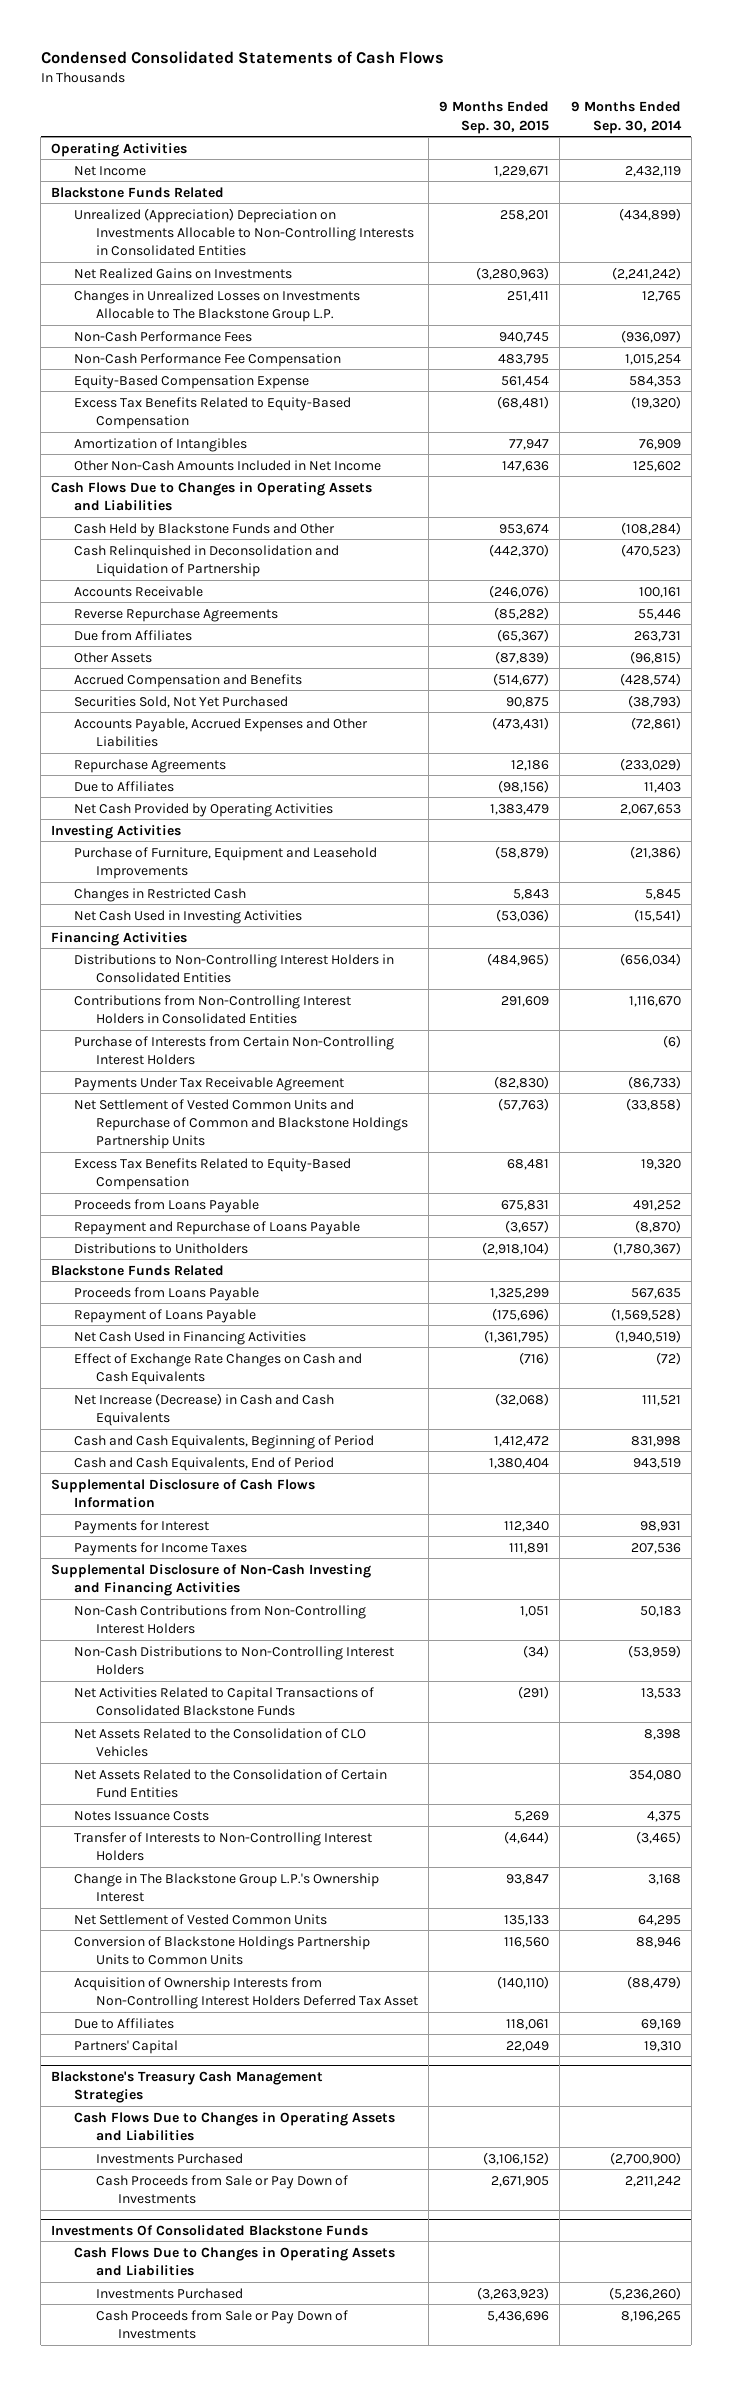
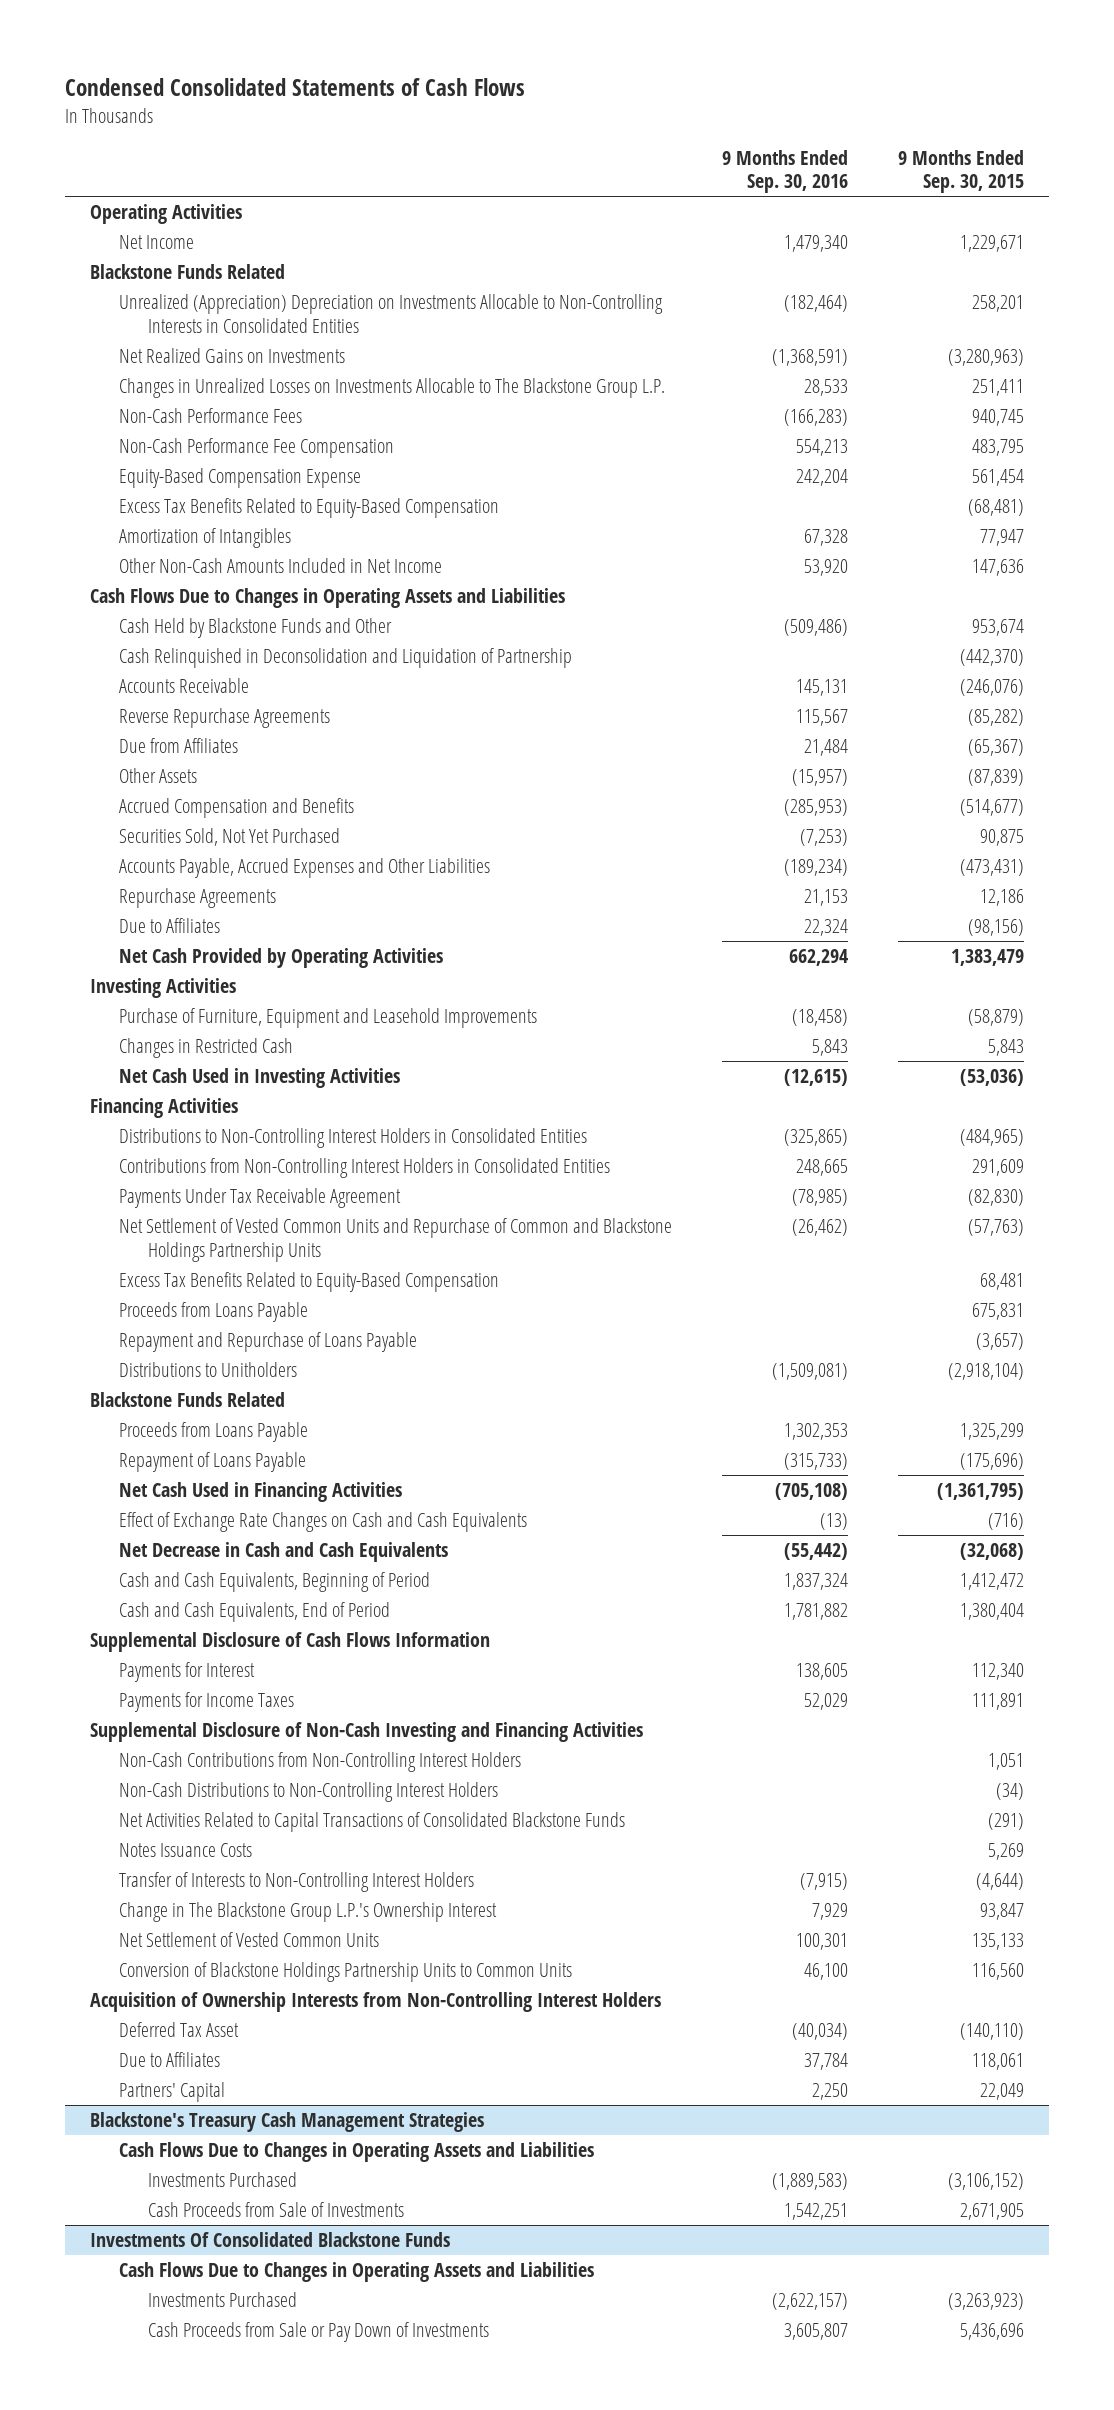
- | 9 Months Ended Sep. 30, 2015 | 9 Months Ended Sep. 30, 2014
+ | 9 Months Ended Sep. 30, 2016 | 9 Months Ended Sep. 30, 2015
- Purchase of Interests from Certain Non-Controlling Interest Holders | | (6)
- Net Increase (Decrease) in Cash and Cash Equivalents | (32,068) | 111,521
+ Net Decrease in Cash and Cash Equivalents | (55,442) | (32,068)
- Net Assets Related to the Consolidation of CLO Vehicles | | 8,398
- Net Assets Related to the Consolidation of Certain Fund Entities | | 354,080
- Acquisition of Ownership Interests from Non-Controlling Interest Holders Deferred Tax Asset | (140,110) | (88,479)
+ Acquisition of Ownership Interests from Non-Controlling Interest Holders
+ Deferred Tax Asset | (40,034) | (140,110)
@ Blackstone's Treasury Cash Management Strategies
- Cash Proceeds from Sale or Pay Down of Investments | 2,671,905 | 2,211,242
+ Cash Proceeds from Sale of Investments | 1,542,251 | 2,671,905

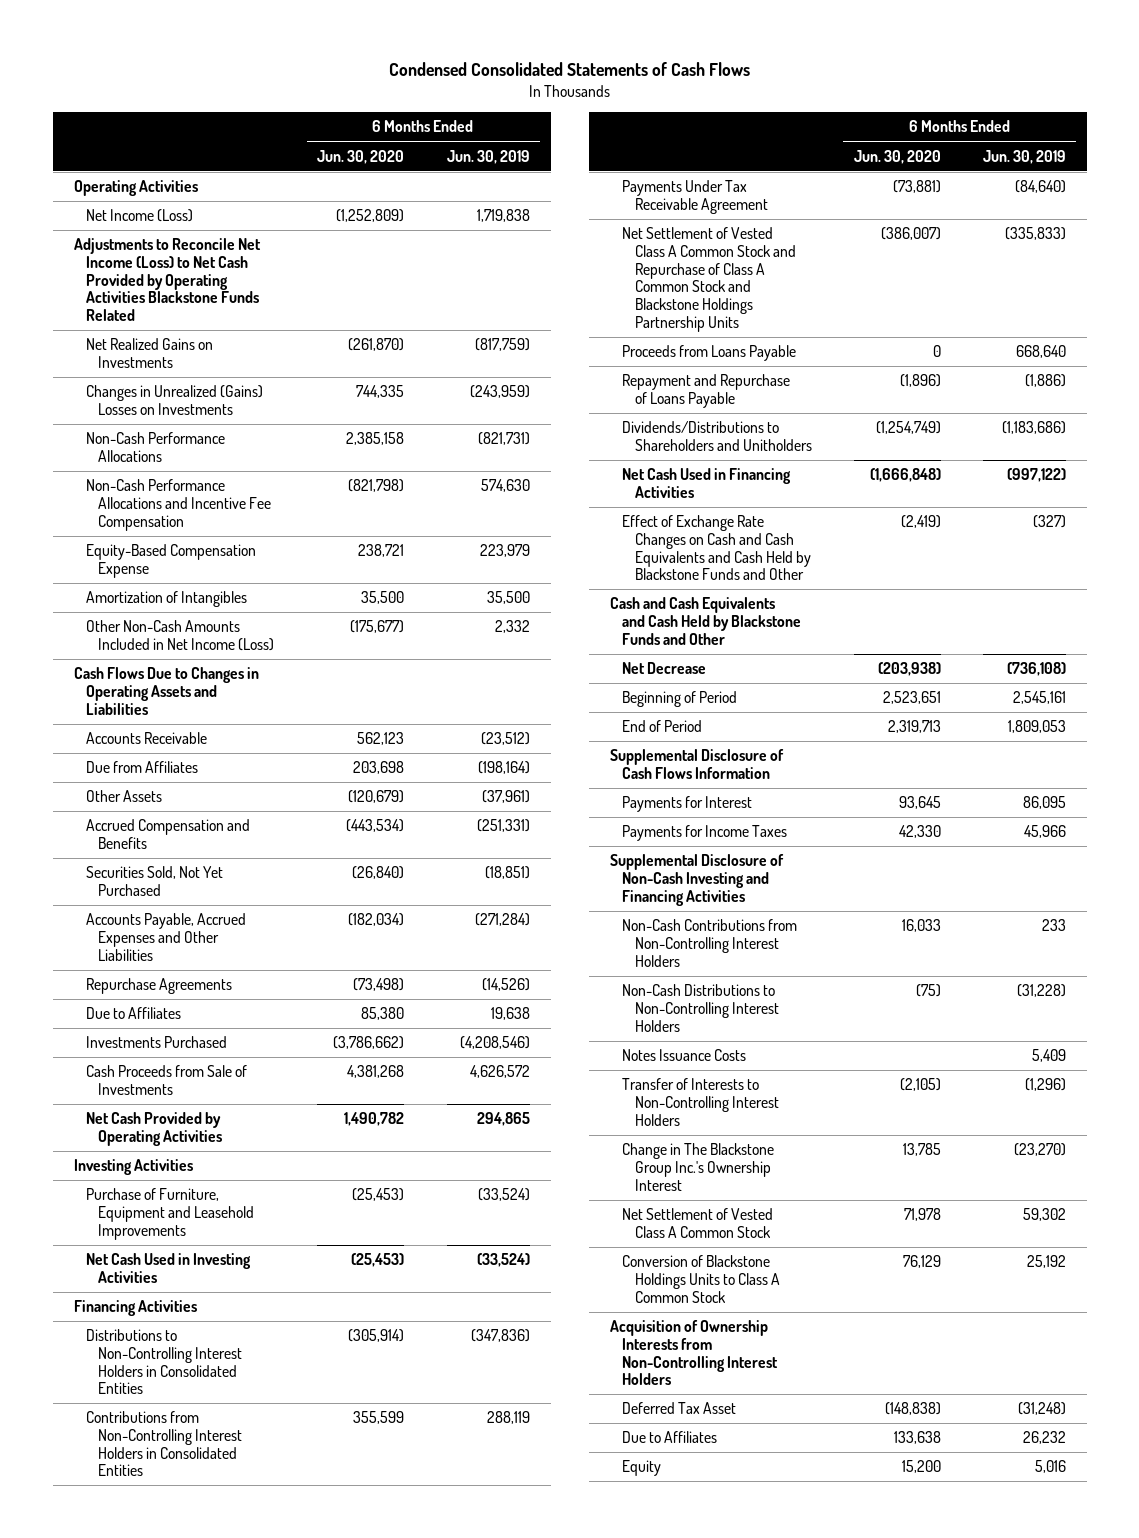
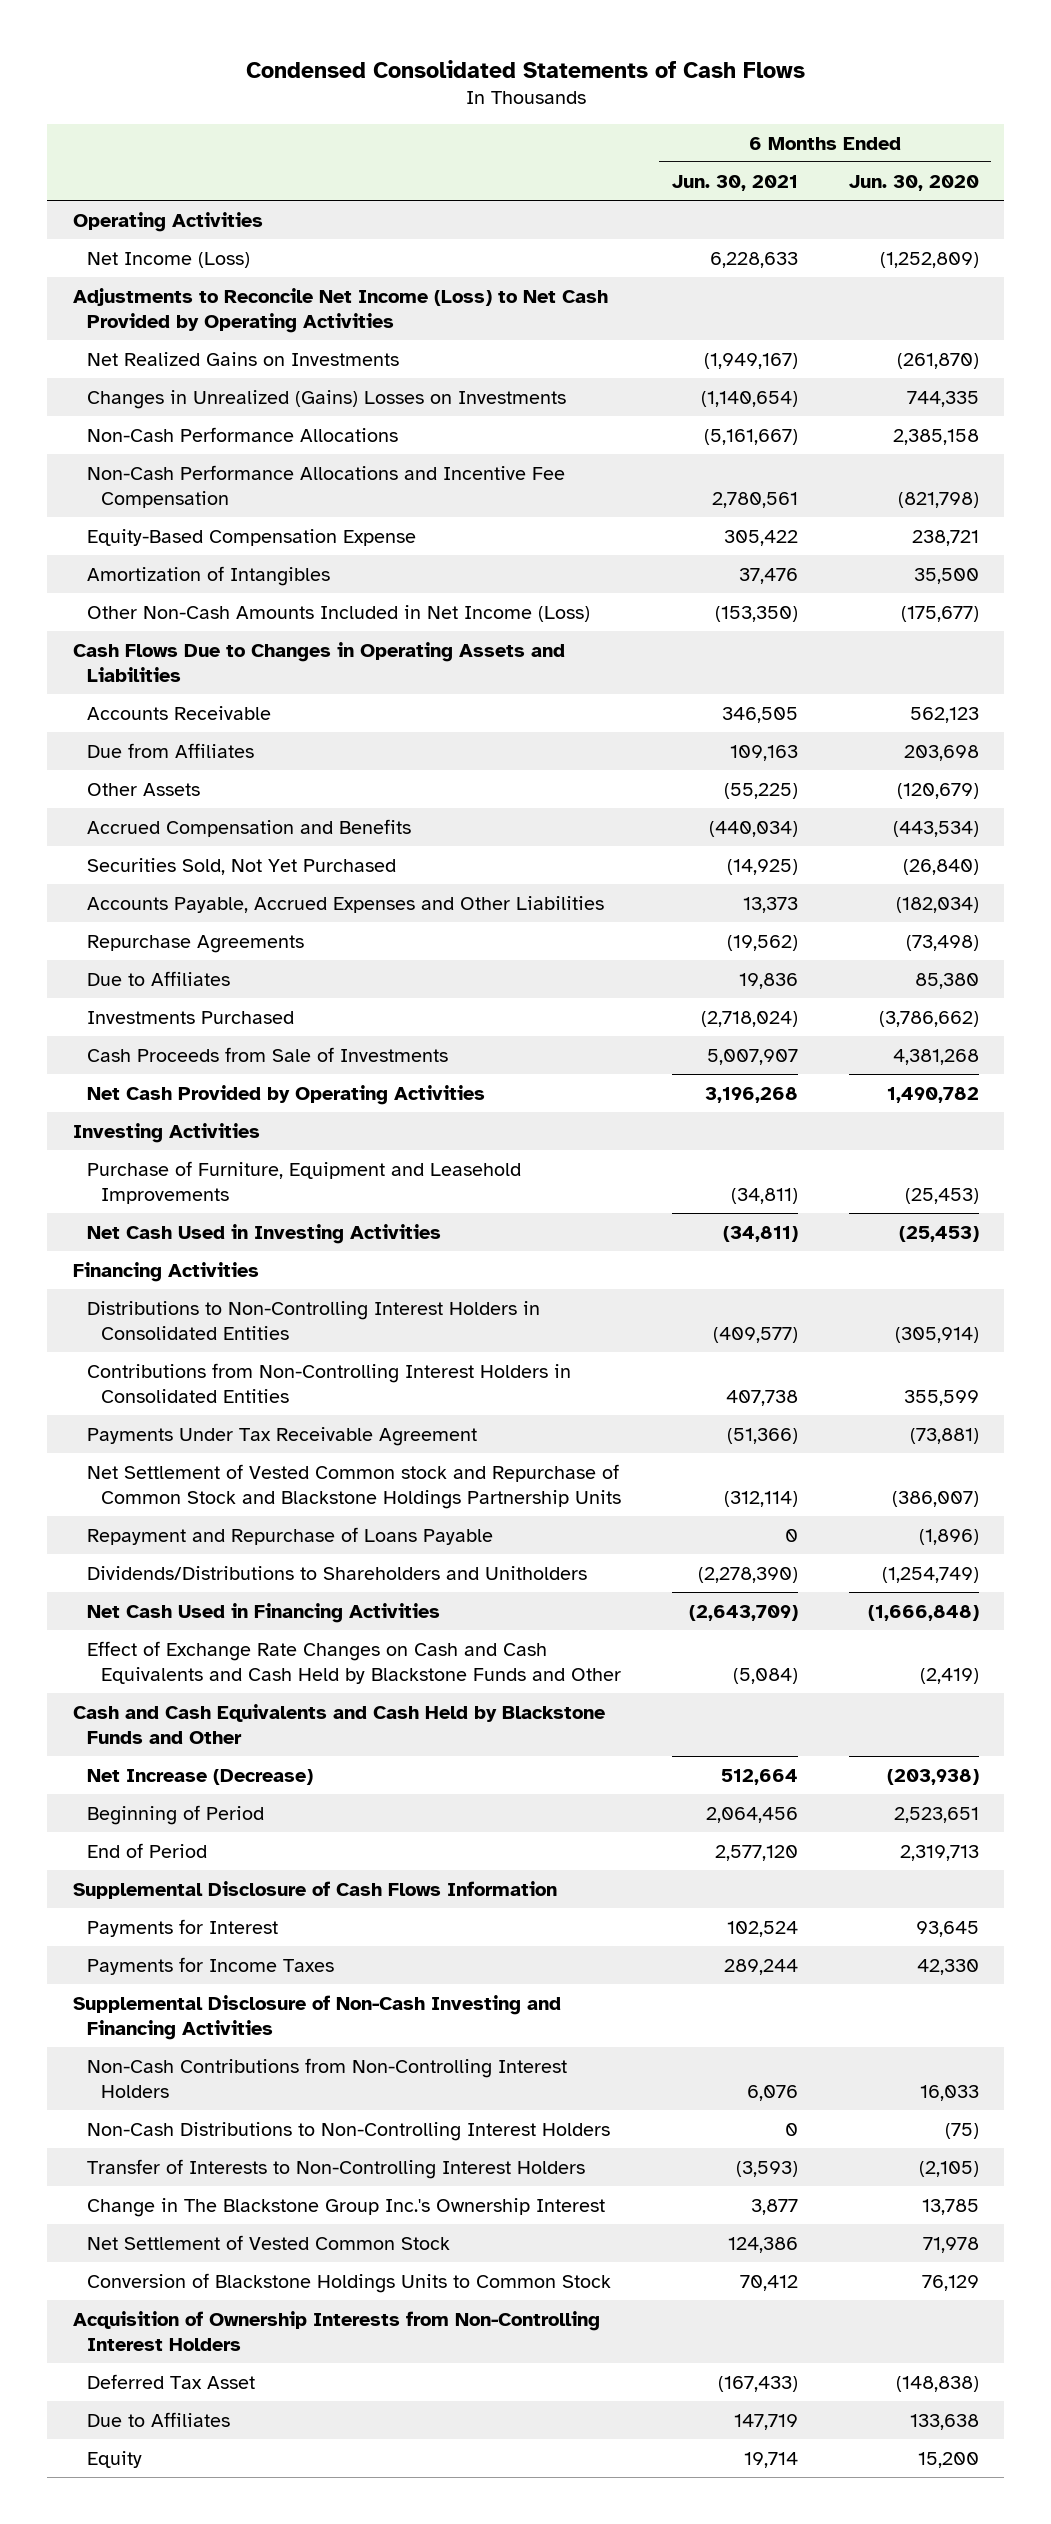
- | 6 Months Ended Jun. 30, 2020 | 6 Months Ended Jun. 30, 2019
+ | 6 Months Ended Jun. 30, 2021 | 6 Months Ended Jun. 30, 2020
- Adjustments to Reconcile Net Income (Loss) to Net Cash Provided by Operating Activities Blackstone Funds Related
+ Adjustments to Reconcile Net Income (Loss) to Net Cash Provided by Operating Activities
- Net Settlement of Vested Class A Common Stock and Repurchase of Class A Common Stock and Blackstone Holdings Partnership Units | (386,007) | (335,833)
- Proceeds from Loans Payable | 0 | 668,640
+ Net Settlement of Vested Common stock and Repurchase of Common Stock and Blackstone Holdings Partnership Units | (312,114) | (386,007)
- Net Decrease | (203,938) | (736,108)
+ Net Increase (Decrease) | 512,664 | (203,938)
- Notes Issuance Costs | | 5,409
- Net Settlement of Vested Class A Common Stock | 71,978 | 59,302
- Conversion of Blackstone Holdings Units to Class A Common Stock | 76,129 | 25,192
+ Net Settlement of Vested Common Stock | 124,386 | 71,978
+ Conversion of Blackstone Holdings Units to Common Stock | 70,412 | 76,129

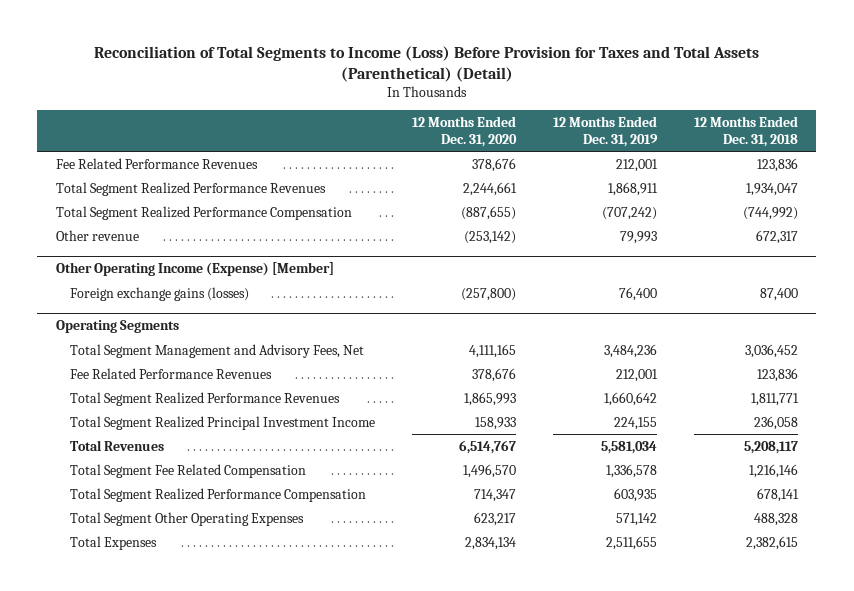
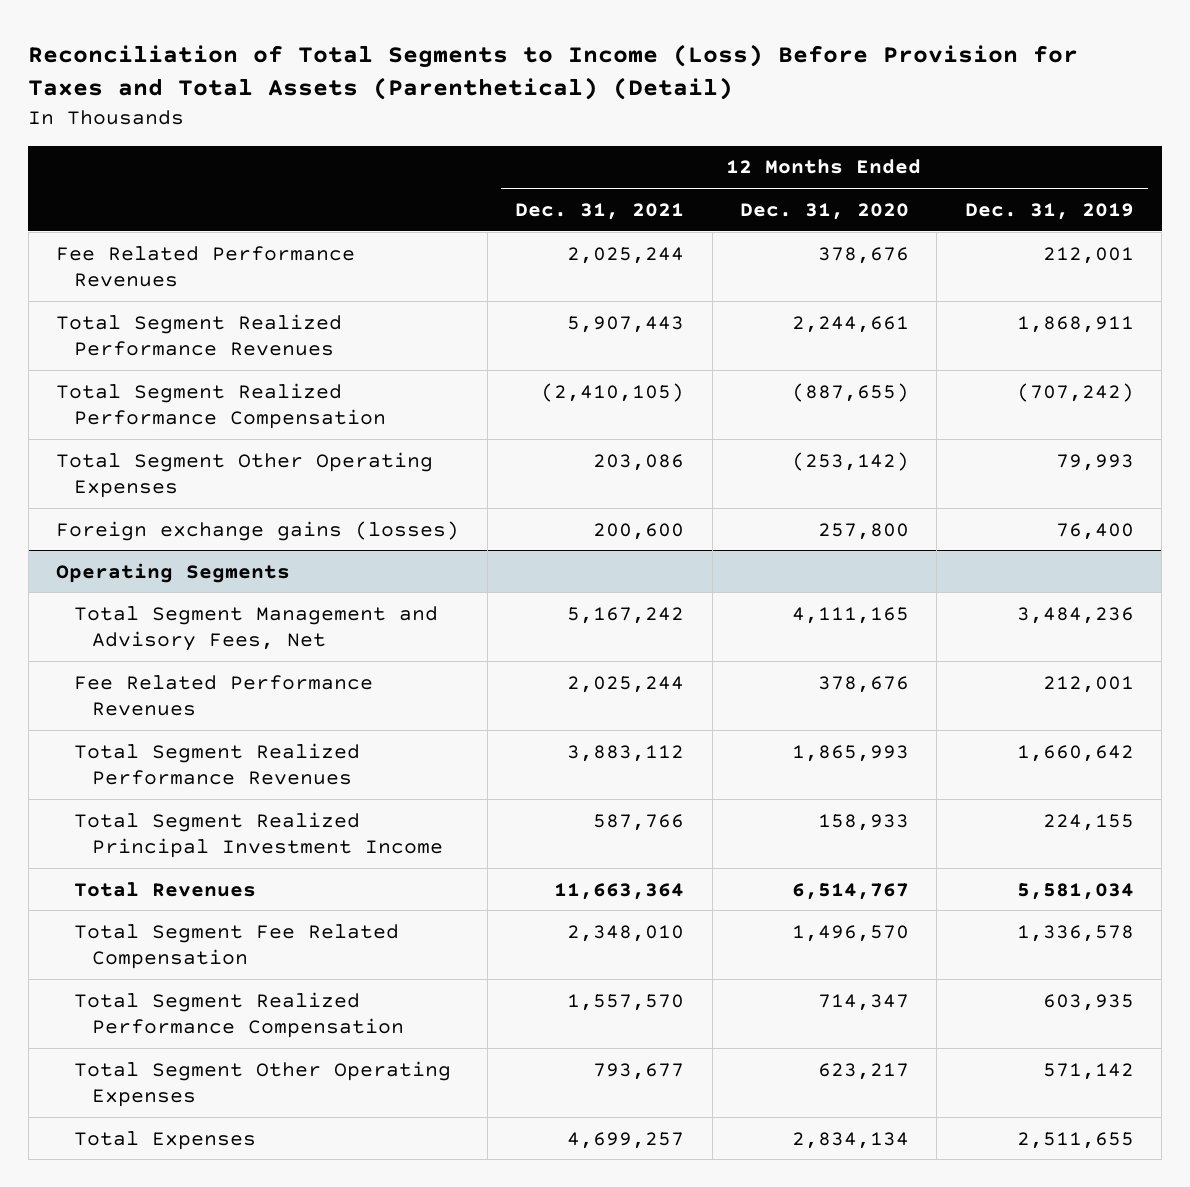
- | 12 Months Ended Dec. 31, 2020 | 12 Months Ended Dec. 31, 2019 | 12 Months Ended Dec. 31, 2018
+ | 12 Months Ended Dec. 31, 2021 | 12 Months Ended Dec. 31, 2020 | 12 Months Ended Dec. 31, 2019
- Other revenue | (253,142) | 79,993 | 672,317
- Other Operating Income (Expense) [Member]
- Foreign exchange gains (losses) | (257,800) | 76,400 | 87,400
+ Total Segment Other Operating Expenses | 203,086 | (253,142) | 79,993
+ Foreign exchange gains (losses) | 200,600 | 257,800 | 76,400

